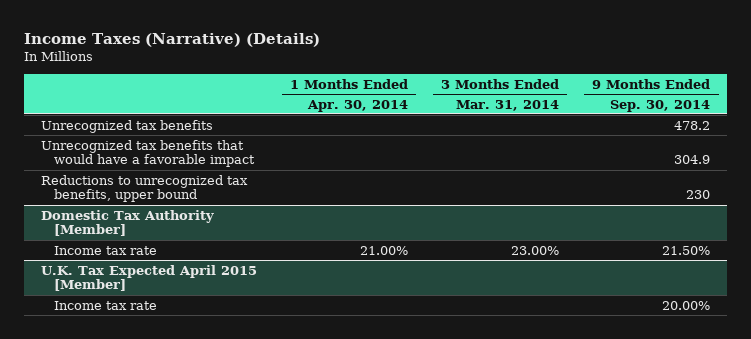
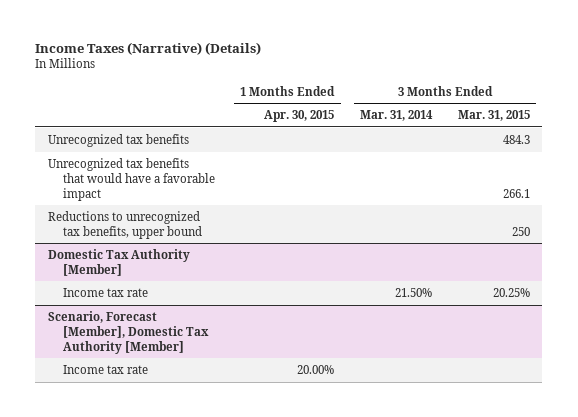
- | 1 Months Ended Apr. 30, 2014 | 3 Months Ended Mar. 31, 2014 | 9 Months Ended Sep. 30, 2014
+ | 1 Months Ended Apr. 30, 2015 | 3 Months Ended Mar. 31, 2014 | 3 Months Ended Mar. 31, 2015
@ Domestic Tax Authority [Member]
- Income tax rate | 21.00% | 23.00% | 21.50%
- U.K. Tax Expected April 2015 [Member]
- Income tax rate | | | 20.00%
@ Domestic Tax Authority [Member]
+ Income tax rate | | 21.50% | 20.25%
+ Scenario, Forecast [Member], Domestic Tax Authority [Member]
+ Income tax rate | 20.00% | |

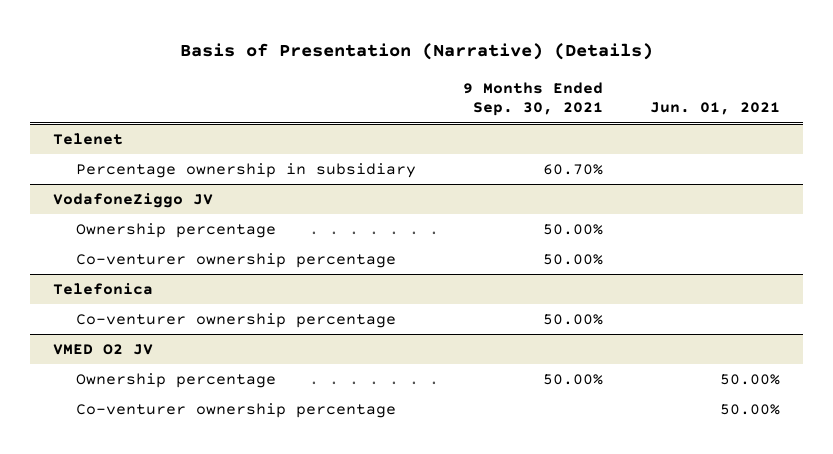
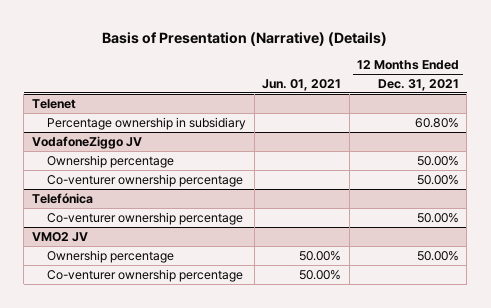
- | 9 Months Ended Sep. 30, 2021 | Jun. 01, 2021
+ | Jun. 01, 2021 | 12 Months Ended Dec. 31, 2021
- Telefonica
+ Telefónica
- VMED O2 JV
+ VMO2 JV

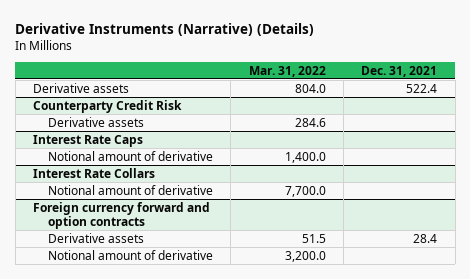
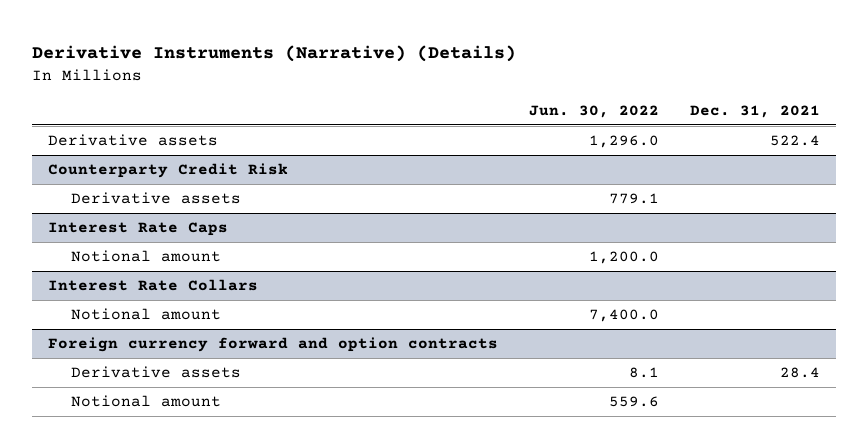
- | Mar. 31, 2022 | Dec. 31, 2021
+ | Jun. 30, 2022 | Dec. 31, 2021
@ Interest Rate Caps
- Notional amount of derivative | 1,400.0 |
+ Notional amount | 1,200.0 |
@ Interest Rate Collars
- Notional amount of derivative | 7,700.0 |
+ Notional amount | 7,400.0 |
@ Foreign currency forward and option contracts
- Notional amount of derivative | 3,200.0 |
+ Notional amount | 559.6 |

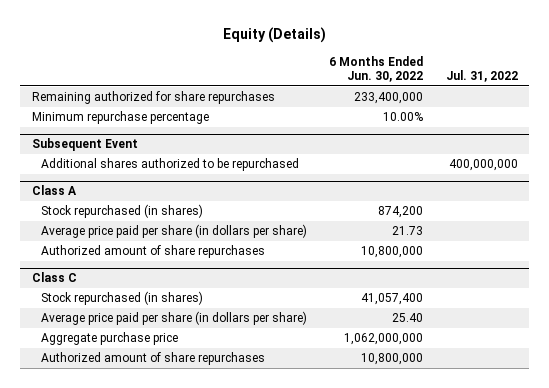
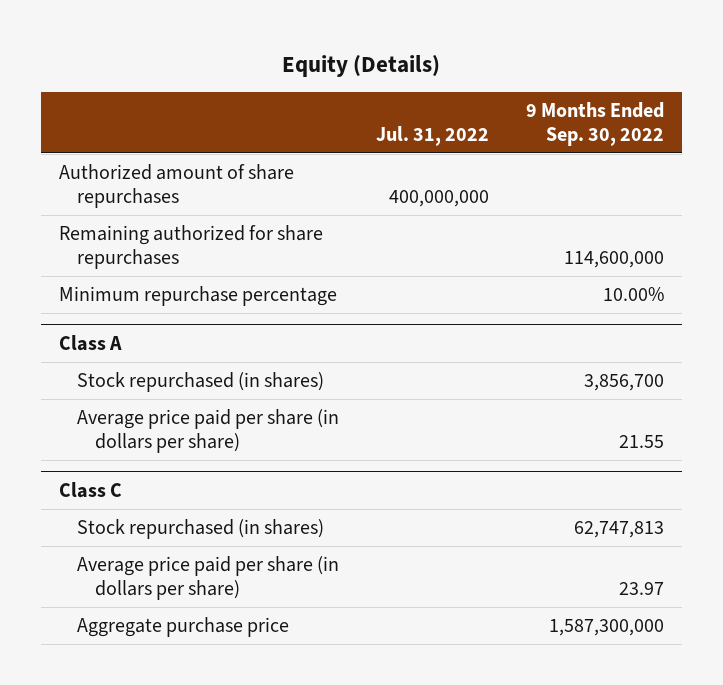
- | 6 Months Ended Jun. 30, 2022 | Jul. 31, 2022
+ | Jul. 31, 2022 | 9 Months Ended Sep. 30, 2022
+ Authorized amount of share repurchases | 400,000,000 |
- Subsequent Event
- Additional shares authorized to be repurchased | | 400,000,000
@ Class A
- Authorized amount of share repurchases | 10,800,000 |
@ Class C
- Authorized amount of share repurchases | 10,800,000 |

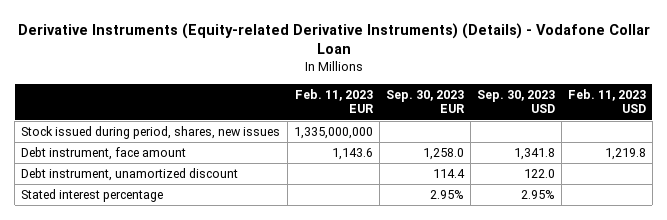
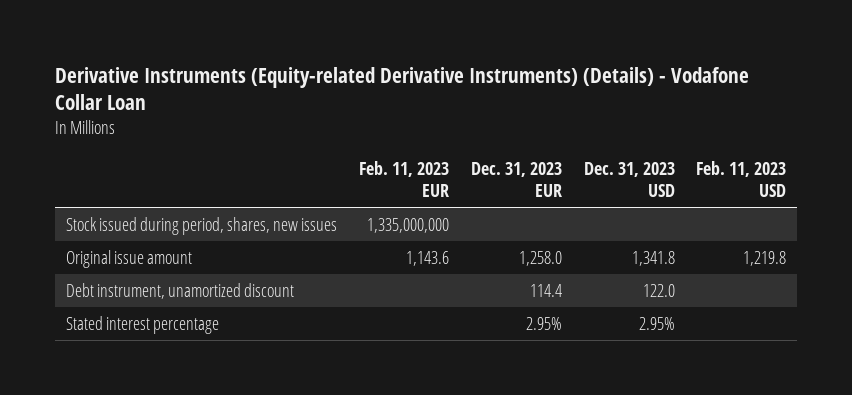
- | Feb. 11, 2023 EUR | Sep. 30, 2023 EUR | Sep. 30, 2023 USD | Feb. 11, 2023 USD
+ | Feb. 11, 2023 EUR | Dec. 31, 2023 EUR | Dec. 31, 2023 USD | Feb. 11, 2023 USD
- Debt instrument, face amount | 1,143.6 | 1,258.0 | 1,341.8 | 1,219.8
+ Original issue amount | 1,143.6 | 1,258.0 | 1,341.8 | 1,219.8

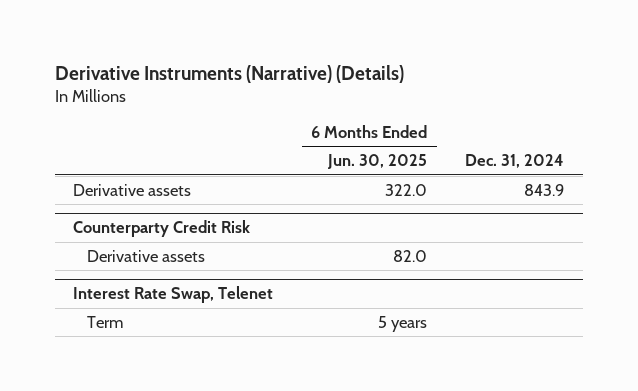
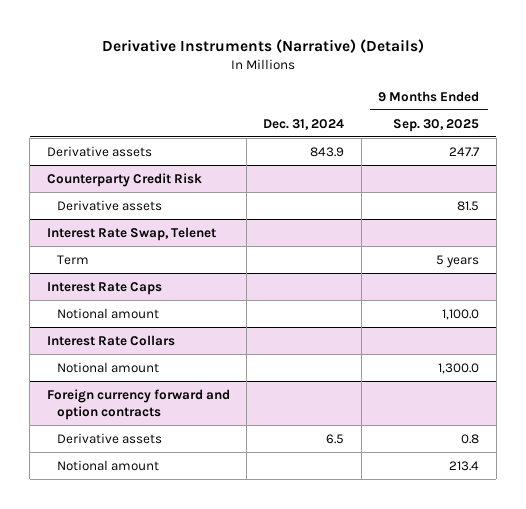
- | 6 Months Ended Jun. 30, 2025 | Dec. 31, 2024
+ | Dec. 31, 2024 | 9 Months Ended Sep. 30, 2025
+ Interest Rate Caps
+ Notional amount | | 1,100.0
+ Interest Rate Collars
+ Notional amount | | 1,300.0
+ Foreign currency forward and option contracts
+ Derivative assets | 6.5 | 0.8
+ Notional amount | | 213.4

